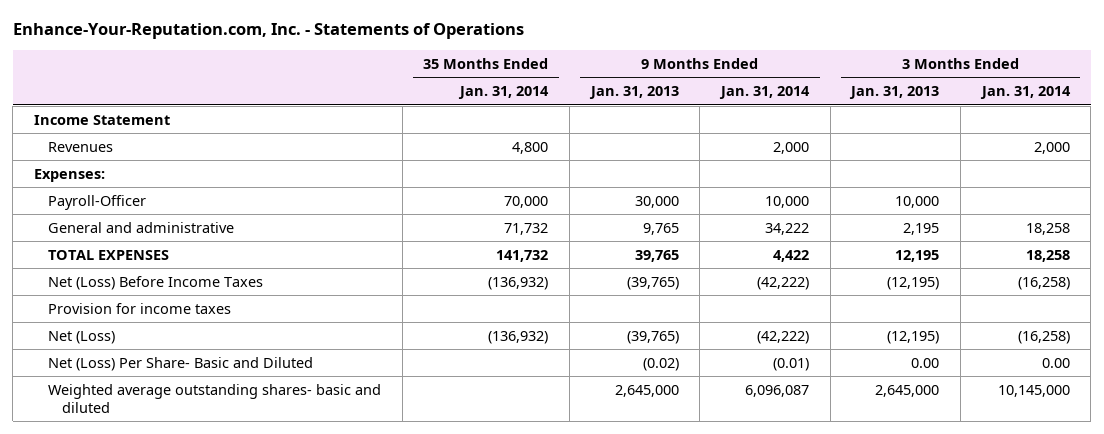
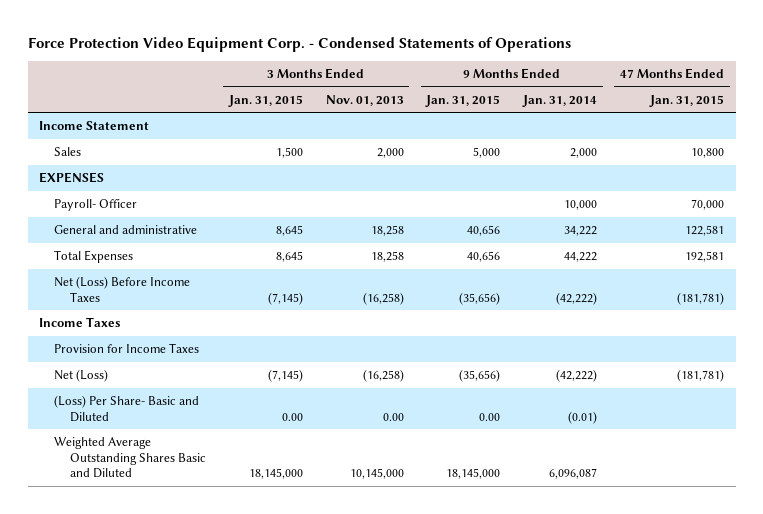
- Enhance-Your-Reputation.com, Inc. - Statements of Operations
+ Force Protection Video Equipment Corp. - Condensed Statements of Operations
- | 35 Months Ended Jan. 31, 2014 | 9 Months Ended Jan. 31, 2013 | 9 Months Ended Jan. 31, 2014 | 3 Months Ended Jan. 31, 2013 | 3 Months Ended Jan. 31, 2014
+ | 3 Months Ended Jan. 31, 2015 | 3 Months Ended Nov. 01, 2013 | 9 Months Ended Jan. 31, 2015 | 9 Months Ended Jan. 31, 2014 | 47 Months Ended Jan. 31, 2015
- Revenues | 4,800 | | 2,000 | | 2,000
- Expenses:
- Payroll-Officer | 70,000 | 30,000 | 10,000 | 10,000 |
+ Sales | 1,500 | 2,000 | 5,000 | 2,000 | 10,800
+ EXPENSES
+ Payroll- Officer | | | | 10,000 | 70,000
- TOTAL EXPENSES | 141,732 | 39,765 | 4,422 | 12,195 | 18,258
+ Total Expenses | 8,645 | 18,258 | 40,656 | 44,222 | 192,581
- Provision for income taxes
+ Income Taxes
+ Provision for Income Taxes
- Net (Loss) Per Share- Basic and Diluted | | (0.02) | (0.01) | 0.00 | 0.00
- Weighted average outstanding shares- basic and diluted | | 2,645,000 | 6,096,087 | 2,645,000 | 10,145,000
+ (Loss) Per Share- Basic and Diluted | 0.00 | 0.00 | 0.00 | (0.01) |
+ Weighted Average Outstanding Shares Basic and Diluted | 18,145,000 | 10,145,000 | 18,145,000 | 6,096,087 |

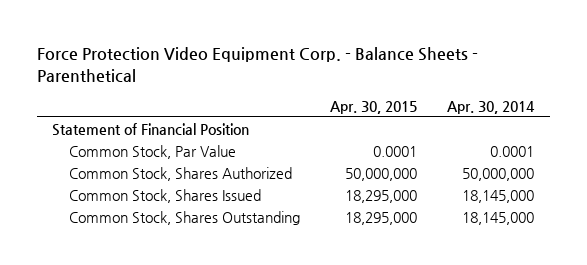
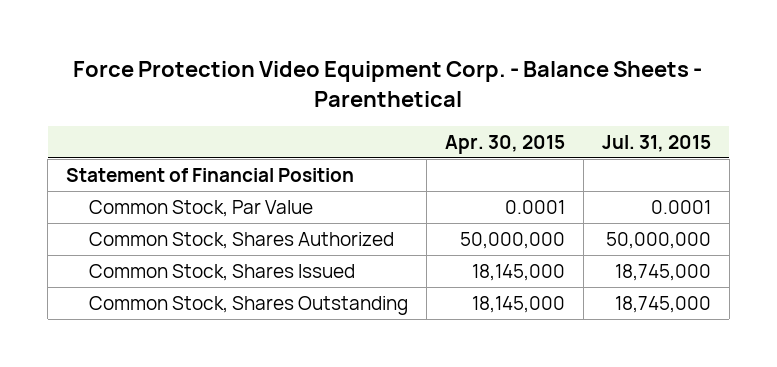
- | Apr. 30, 2015 | Apr. 30, 2014
+ | Apr. 30, 2015 | Jul. 31, 2015
- Common Stock, Shares Issued | 18,295,000 | 18,145,000
- Common Stock, Shares Outstanding | 18,295,000 | 18,145,000
+ Common Stock, Shares Issued | 18,145,000 | 18,745,000
+ Common Stock, Shares Outstanding | 18,145,000 | 18,745,000

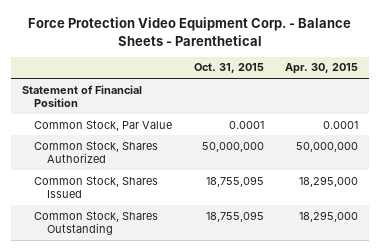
- | Apr. 30, 2015 | Jul. 31, 2015
+ | Oct. 31, 2015 | Apr. 30, 2015
- Common Stock, Shares Issued | 18,145,000 | 18,745,000
- Common Stock, Shares Outstanding | 18,145,000 | 18,745,000
+ Common Stock, Shares Issued | 18,755,095 | 18,295,000
+ Common Stock, Shares Outstanding | 18,755,095 | 18,295,000

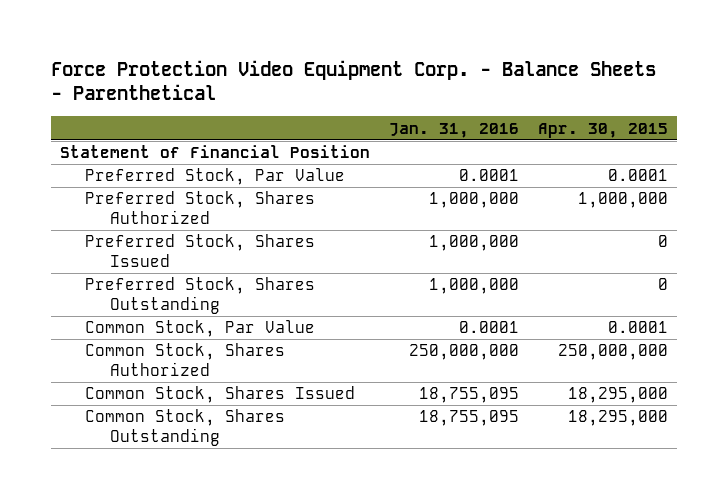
- | Oct. 31, 2015 | Apr. 30, 2015
+ | Jan. 31, 2016 | Apr. 30, 2015
+ Preferred Stock, Par Value | 0.0001 | 0.0001
+ Preferred Stock, Shares Authorized | 1,000,000 | 1,000,000
+ Preferred Stock, Shares Issued | 1,000,000 | 0
+ Preferred Stock, Shares Outstanding | 1,000,000 | 0
- Common Stock, Shares Authorized | 50,000,000 | 50,000,000
+ Common Stock, Shares Authorized | 250,000,000 | 250,000,000

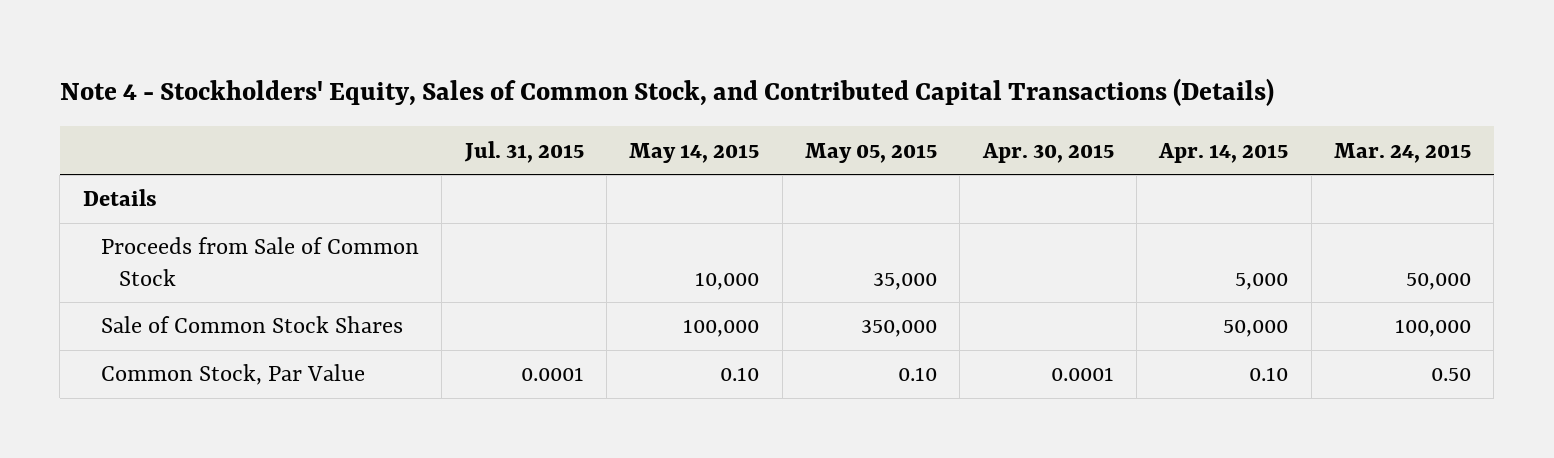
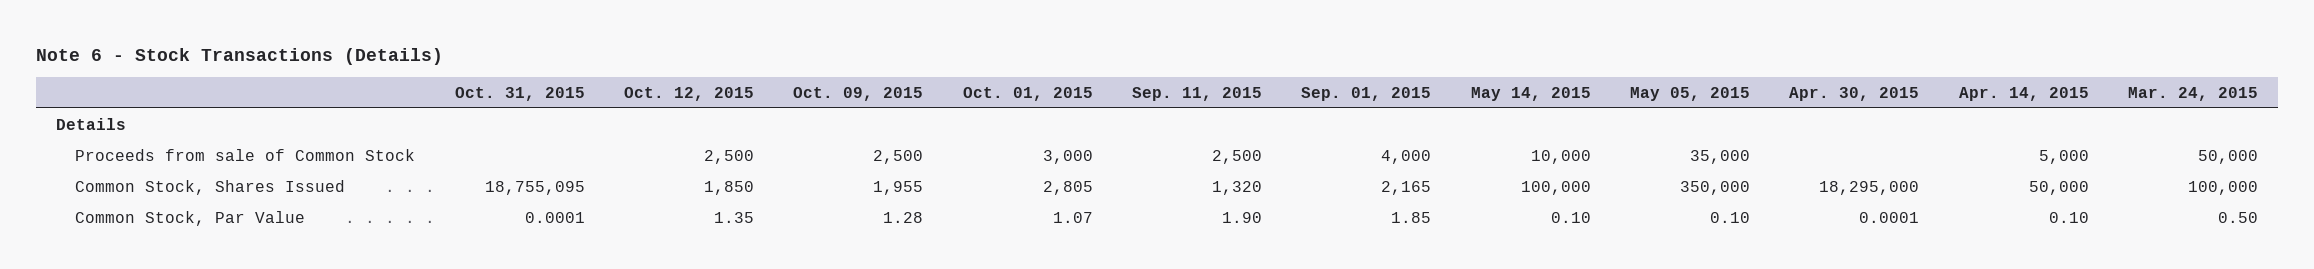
- Note 4 - Stockholders' Equity, Sales of Common Stock, and Contributed Capital Transactions (Details)
+ Note 6 - Stock Transactions (Details)
- | Jul. 31, 2015 | May 14, 2015 | May 05, 2015 | Apr. 30, 2015 | Apr. 14, 2015 | Mar. 24, 2015
+ | Oct. 31, 2015 | Oct. 12, 2015 | Oct. 09, 2015 | Oct. 01, 2015 | Sep. 11, 2015 | Sep. 01, 2015 | May 14, 2015 | May 05, 2015 | Apr. 30, 2015 | Apr. 14, 2015 | Mar. 24, 2015
- Proceeds from Sale of Common Stock | | 10,000 | 35,000 | | 5,000 | 50,000
- Sale of Common Stock Shares | | 100,000 | 350,000 | | 50,000 | 100,000
+ Proceeds from sale of Common Stock | | 2,500 | 2,500 | 3,000 | 2,500 | 4,000 | 10,000 | 35,000 | | 5,000 | 50,000
+ Common Stock, Shares Issued | 18,755,095 | 1,850 | 1,955 | 2,805 | 1,320 | 2,165 | 100,000 | 350,000 | 18,295,000 | 50,000 | 100,000

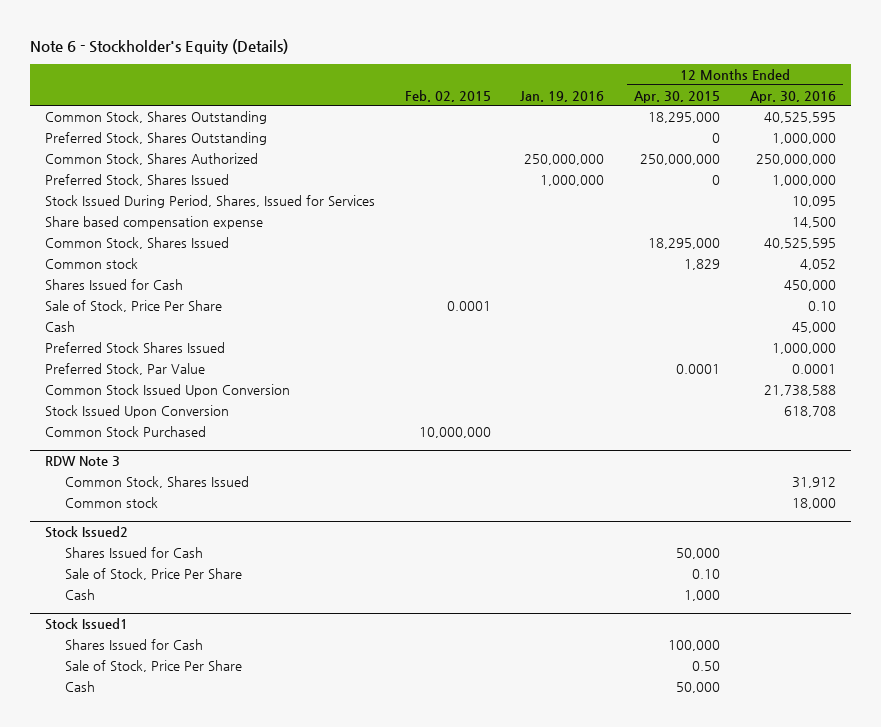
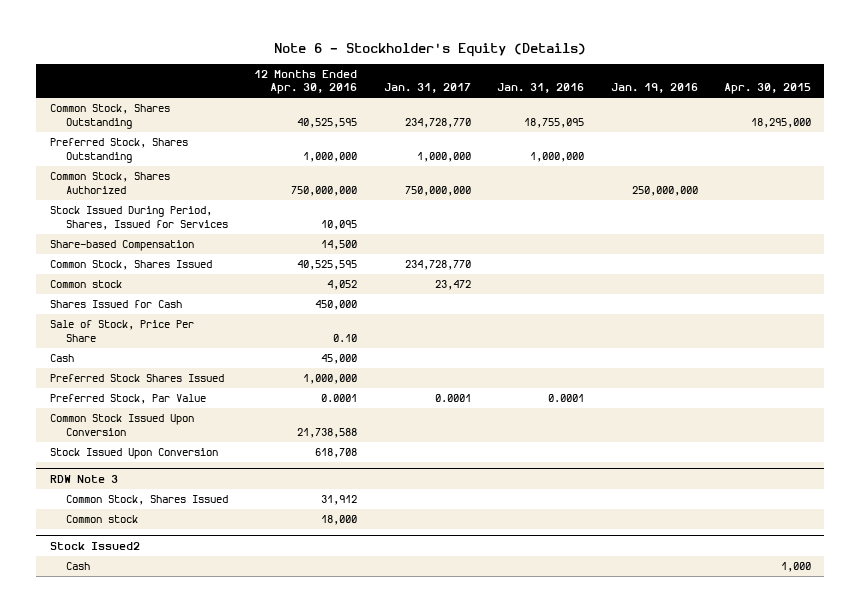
- | Feb. 02, 2015 | Jan. 19, 2016 | 12 Months Ended Apr. 30, 2015 | 12 Months Ended Apr. 30, 2016
+ | 12 Months Ended Apr. 30, 2016 | Jan. 31, 2017 | Jan. 31, 2016 | Jan. 19, 2016 | Apr. 30, 2015
- Common Stock, Shares Authorized | | 250,000,000 | 250,000,000 | 250,000,000
- Preferred Stock, Shares Issued | | 1,000,000 | 0 | 1,000,000
+ Common Stock, Shares Authorized | 750,000,000 | 750,000,000 | | 250,000,000 |
- Share based compensation expense | | | | 14,500
+ Share-based Compensation | 14,500 | | | |
- Common Stock Purchased | 10,000,000 | | |
@ Stock Issued2
- Shares Issued for Cash | | | 50,000 |
- Sale of Stock, Price Per Share | | | 0.10 |
- Stock Issued1
- Shares Issued for Cash | | | 100,000 |
- Sale of Stock, Price Per Share | | | 0.50 |
- Cash | | | 50,000 |

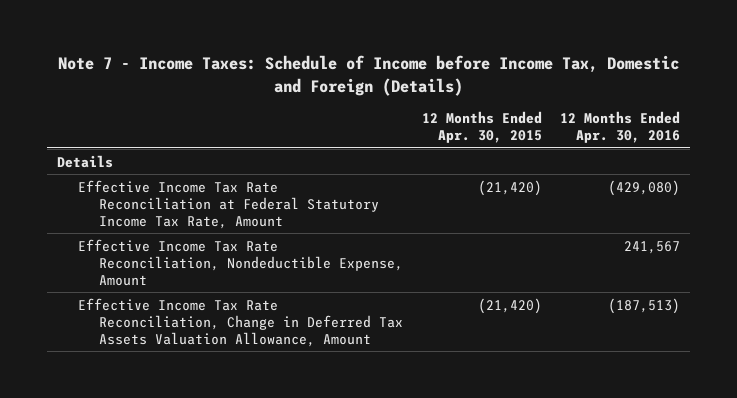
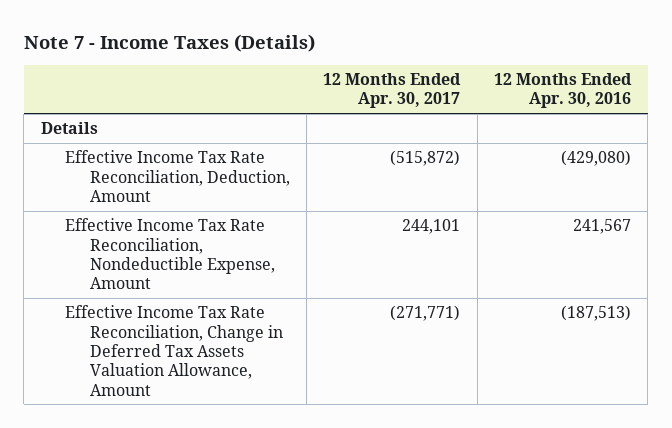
- Note 7 - Income Taxes: Schedule of Income before Income Tax, Domestic and Foreign (Details)
+ Note 7 - Income Taxes (Details)
- | 12 Months Ended Apr. 30, 2015 | 12 Months Ended Apr. 30, 2016
+ | 12 Months Ended Apr. 30, 2017 | 12 Months Ended Apr. 30, 2016
- Effective Income Tax Rate Reconciliation at Federal Statutory Income Tax Rate, Amount | (21,420) | (429,080)
+ Effective Income Tax Rate Reconciliation, Deduction, Amount | (515,872) | (429,080)

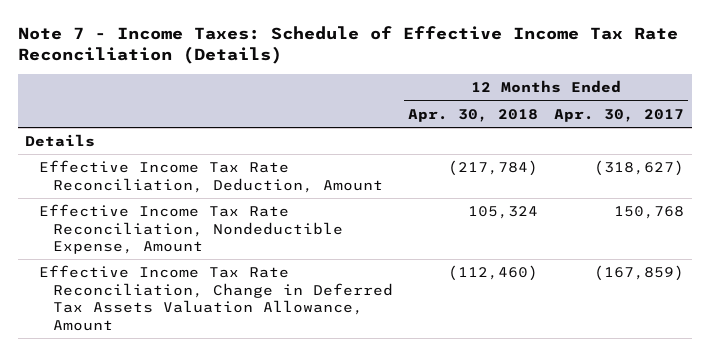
- Note 7 - Income Taxes (Details)
+ Note 7 - Income Taxes: Schedule of Effective Income Tax Rate Reconciliation (Details)
- | 12 Months Ended Apr. 30, 2017 | 12 Months Ended Apr. 30, 2016
+ | 12 Months Ended Apr. 30, 2018 | 12 Months Ended Apr. 30, 2017
- Effective Income Tax Rate Reconciliation, Deduction, Amount | (515,872) | (429,080)
- Effective Income Tax Rate Reconciliation, Nondeductible Expense, Amount | 244,101 | 241,567
- Effective Income Tax Rate Reconciliation, Change in Deferred Tax Assets Valuation Allowance, Amount | (271,771) | (187,513)
+ Effective Income Tax Rate Reconciliation, Deduction, Amount | (217,784) | (318,627)
+ Effective Income Tax Rate Reconciliation, Nondeductible Expense, Amount | 105,324 | 150,768
+ Effective Income Tax Rate Reconciliation, Change in Deferred Tax Assets Valuation Allowance, Amount | (112,460) | (167,859)

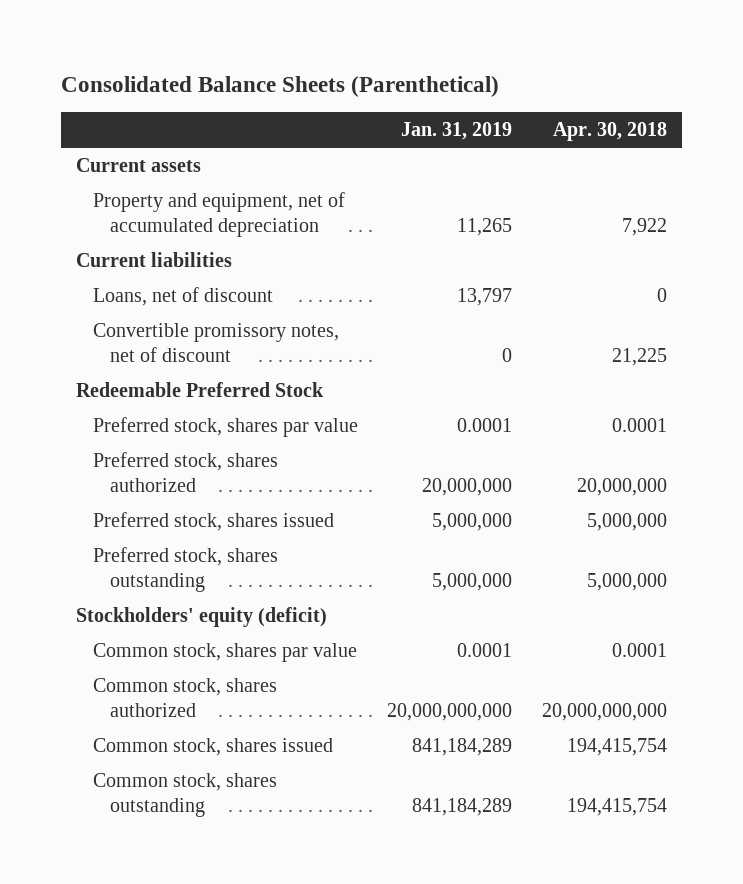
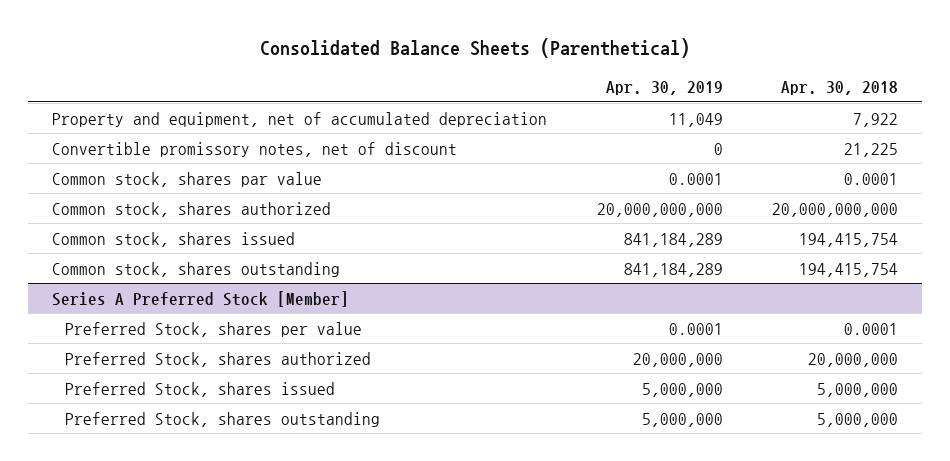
- | Jan. 31, 2019 | Apr. 30, 2018
+ | Apr. 30, 2019 | Apr. 30, 2018
- Current assets
- Current liabilities
- Loans, net of discount | 13,797 | 0
- Redeemable Preferred Stock
- Preferred stock, shares par value | 0.0001 | 0.0001
- Preferred stock, shares authorized | 20,000,000 | 20,000,000
- Preferred stock, shares issued | 5,000,000 | 5,000,000
- Preferred stock, shares outstanding | 5,000,000 | 5,000,000
- Stockholders' equity (deficit)
+ Series A Preferred Stock [Member]
+ Preferred Stock, shares per value | 0.0001 | 0.0001
+ Preferred Stock, shares authorized | 20,000,000 | 20,000,000
+ Preferred Stock, shares issued | 5,000,000 | 5,000,000
+ Preferred Stock, shares outstanding | 5,000,000 | 5,000,000

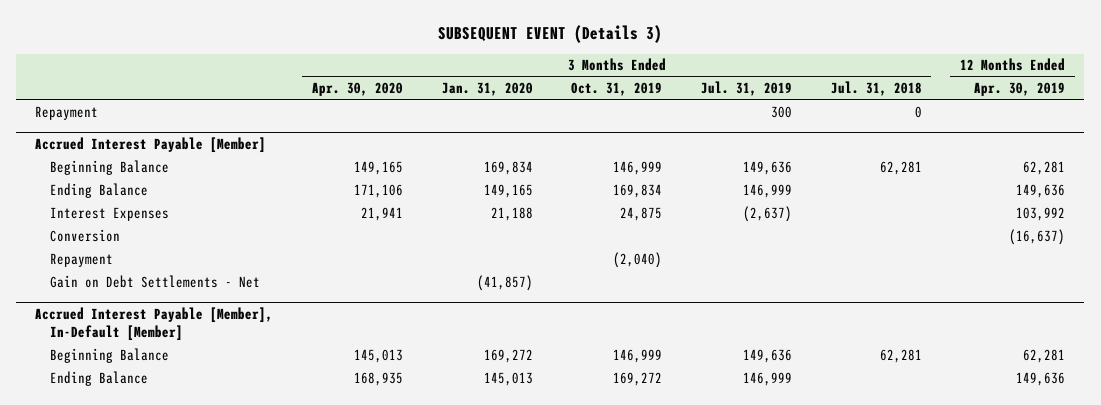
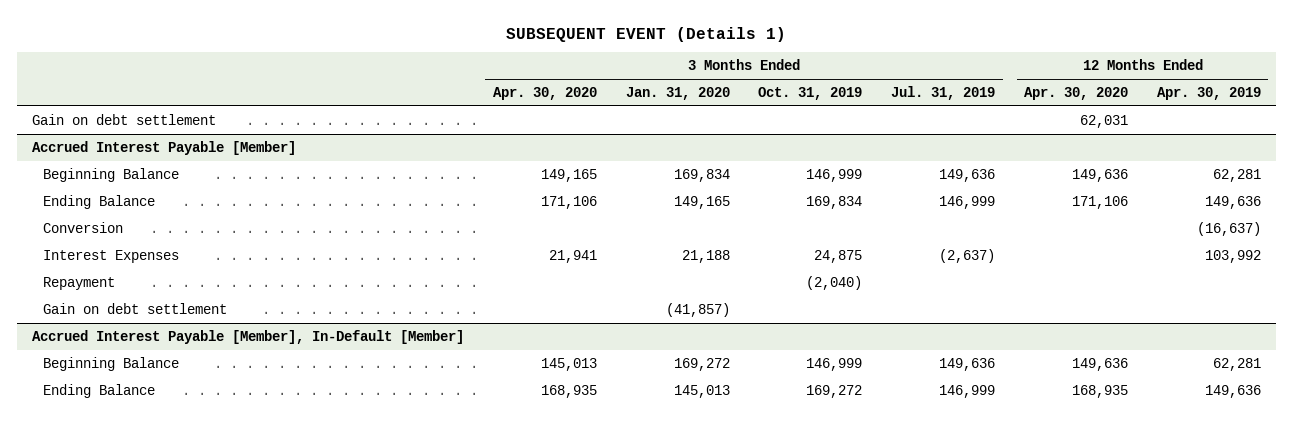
- SUBSEQUENT EVENT (Details 3)
+ SUBSEQUENT EVENT (Details 1)
- | 3 Months Ended Apr. 30, 2020 | 3 Months Ended Jan. 31, 2020 | 3 Months Ended Oct. 31, 2019 | 3 Months Ended Jul. 31, 2019 | 3 Months Ended Jul. 31, 2018 | 12 Months Ended Apr. 30, 2019
+ | 3 Months Ended Apr. 30, 2020 | 3 Months Ended Jan. 31, 2020 | 3 Months Ended Oct. 31, 2019 | 3 Months Ended Jul. 31, 2019 | 12 Months Ended Apr. 30, 2020 | 12 Months Ended Apr. 30, 2019
- Repayment | | | | 300 | 0 |
+ Gain on debt settlement | | | | | 62,031 |
@ Accrued Interest Payable [Member]
moved down: Interest Expenses | 21,941 | 21,188 | 24,875 | (2,637) | | 103,992
- Gain on Debt Settlements - Net | | (41,857) | | | |
+ Gain on debt settlement | | (41,857) | | | |

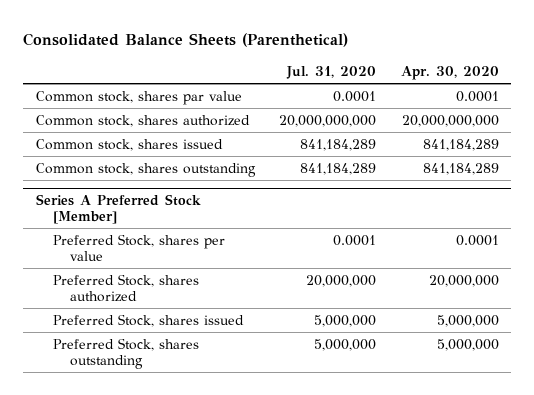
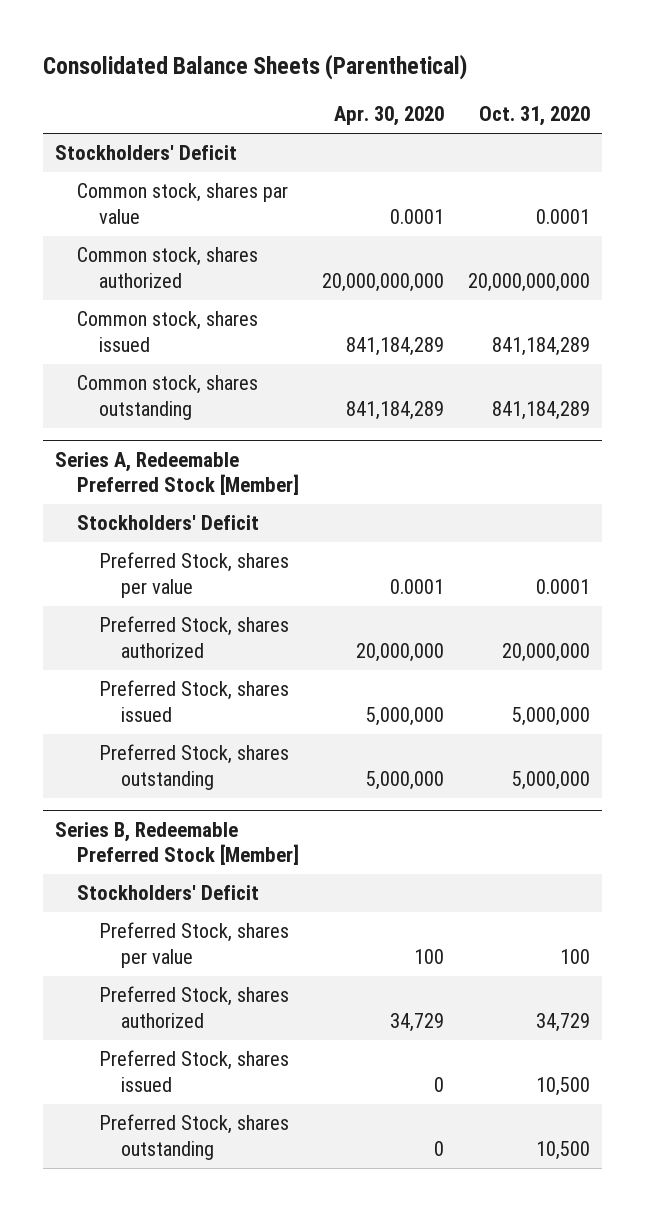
- | Jul. 31, 2020 | Apr. 30, 2020
+ | Apr. 30, 2020 | Oct. 31, 2020
+ Stockholders' Deficit
- Series A Preferred Stock [Member]
+ Series A, Redeemable Preferred Stock [Member]
+ Stockholders' Deficit
+ Series B, Redeemable Preferred Stock [Member]
+ Stockholders' Deficit
+ Preferred Stock, shares per value | 100 | 100
+ Preferred Stock, shares authorized | 34,729 | 34,729
+ Preferred Stock, shares issued | 0 | 10,500
+ Preferred Stock, shares outstanding | 0 | 10,500

